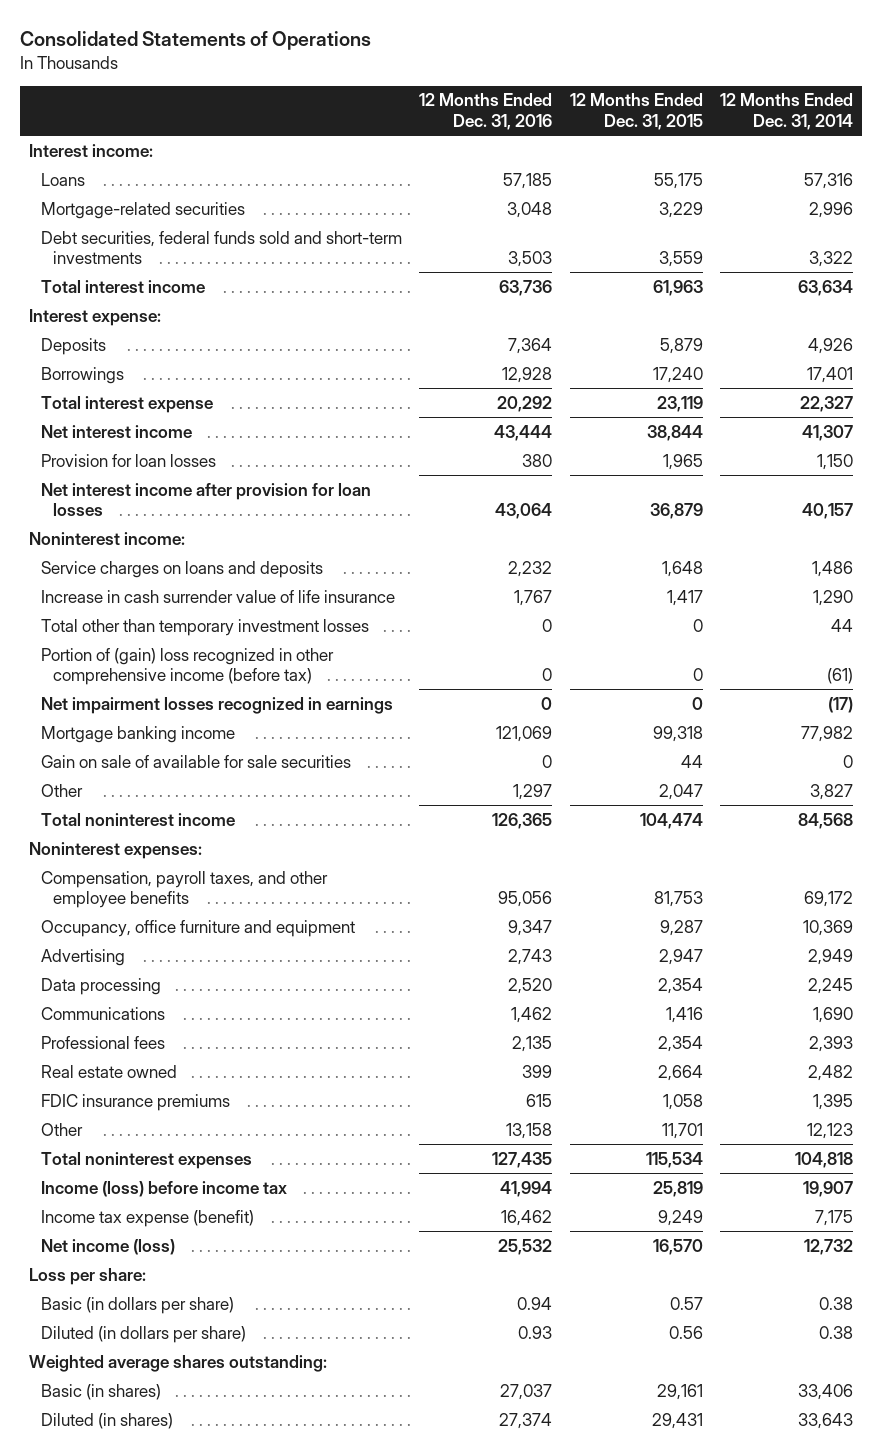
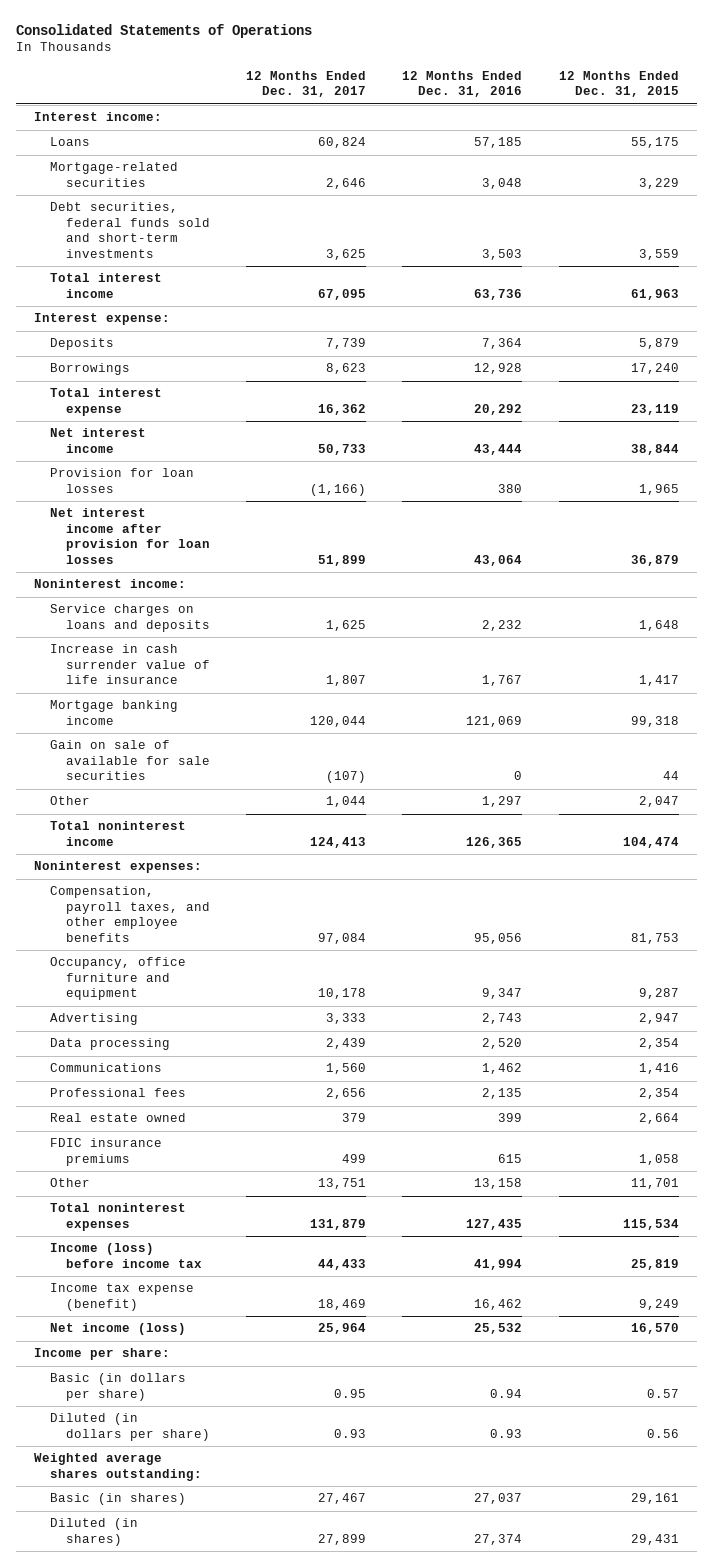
- | 12 Months Ended Dec. 31, 2016 | 12 Months Ended Dec. 31, 2015 | 12 Months Ended Dec. 31, 2014
+ | 12 Months Ended Dec. 31, 2017 | 12 Months Ended Dec. 31, 2016 | 12 Months Ended Dec. 31, 2015
- Total other than temporary investment losses | 0 | 0 | 44
- Portion of (gain) loss recognized in other comprehensive income (before tax) | 0 | 0 | (61)
- Net impairment losses recognized in earnings | 0 | 0 | (17)
- Loss per share:
+ Income per share:

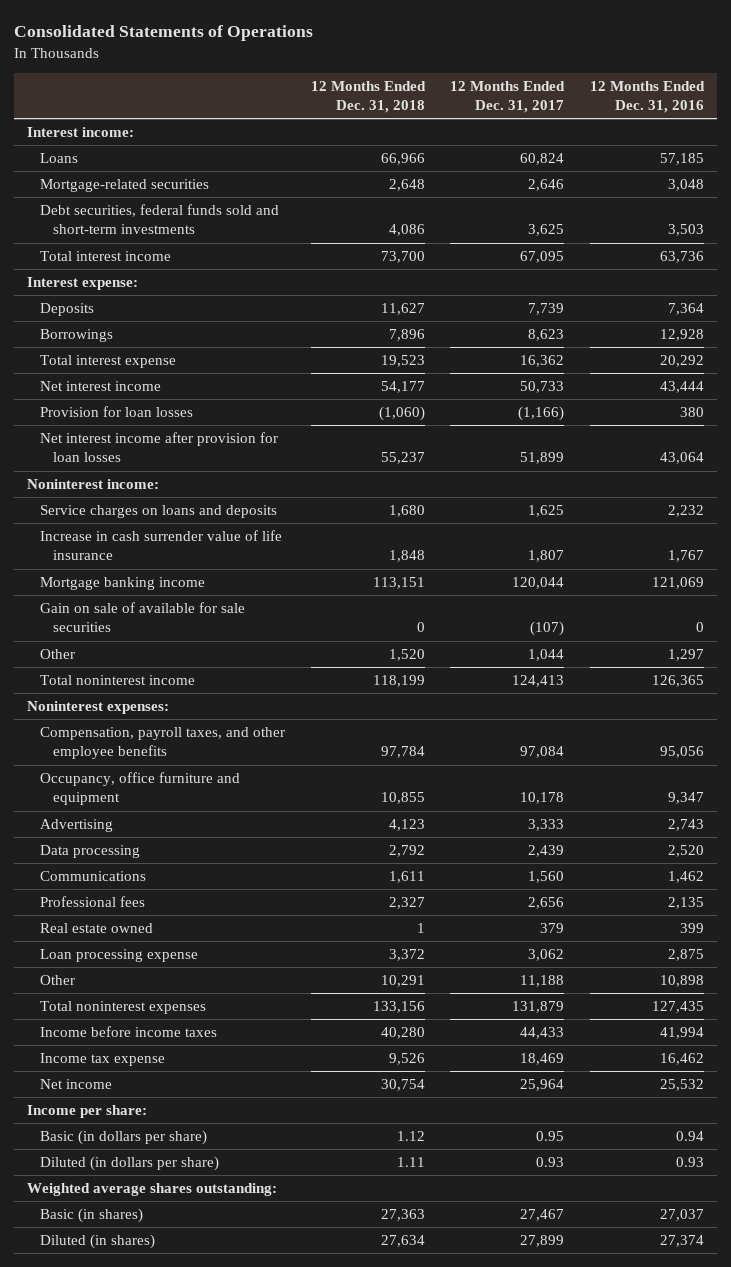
- | 12 Months Ended Dec. 31, 2017 | 12 Months Ended Dec. 31, 2016 | 12 Months Ended Dec. 31, 2015
+ | 12 Months Ended Dec. 31, 2018 | 12 Months Ended Dec. 31, 2017 | 12 Months Ended Dec. 31, 2016
- FDIC insurance premiums | 499 | 615 | 1,058
- Other | 13,751 | 13,158 | 11,701
+ Loan processing expense | 3,372 | 3,062 | 2,875
+ Other | 10,291 | 11,188 | 10,898
- Income (loss) before income tax | 44,433 | 41,994 | 25,819
- Income tax expense (benefit) | 18,469 | 16,462 | 9,249
- Net income (loss) | 25,964 | 25,532 | 16,570
+ Income before income taxes | 40,280 | 44,433 | 41,994
+ Income tax expense | 9,526 | 18,469 | 16,462
+ Net income | 30,754 | 25,964 | 25,532

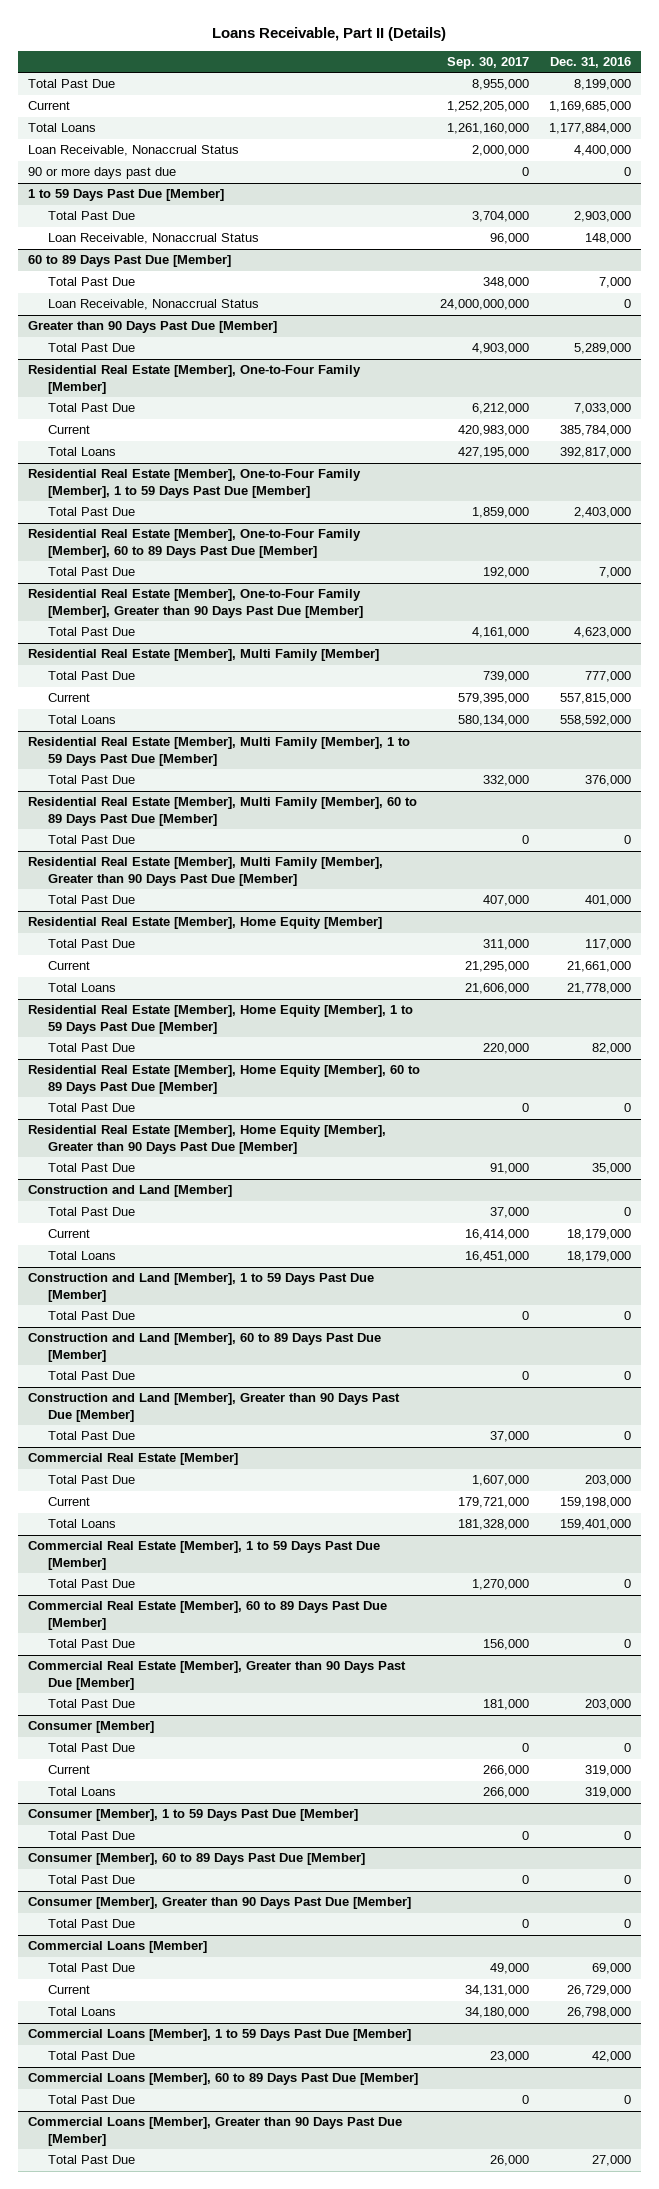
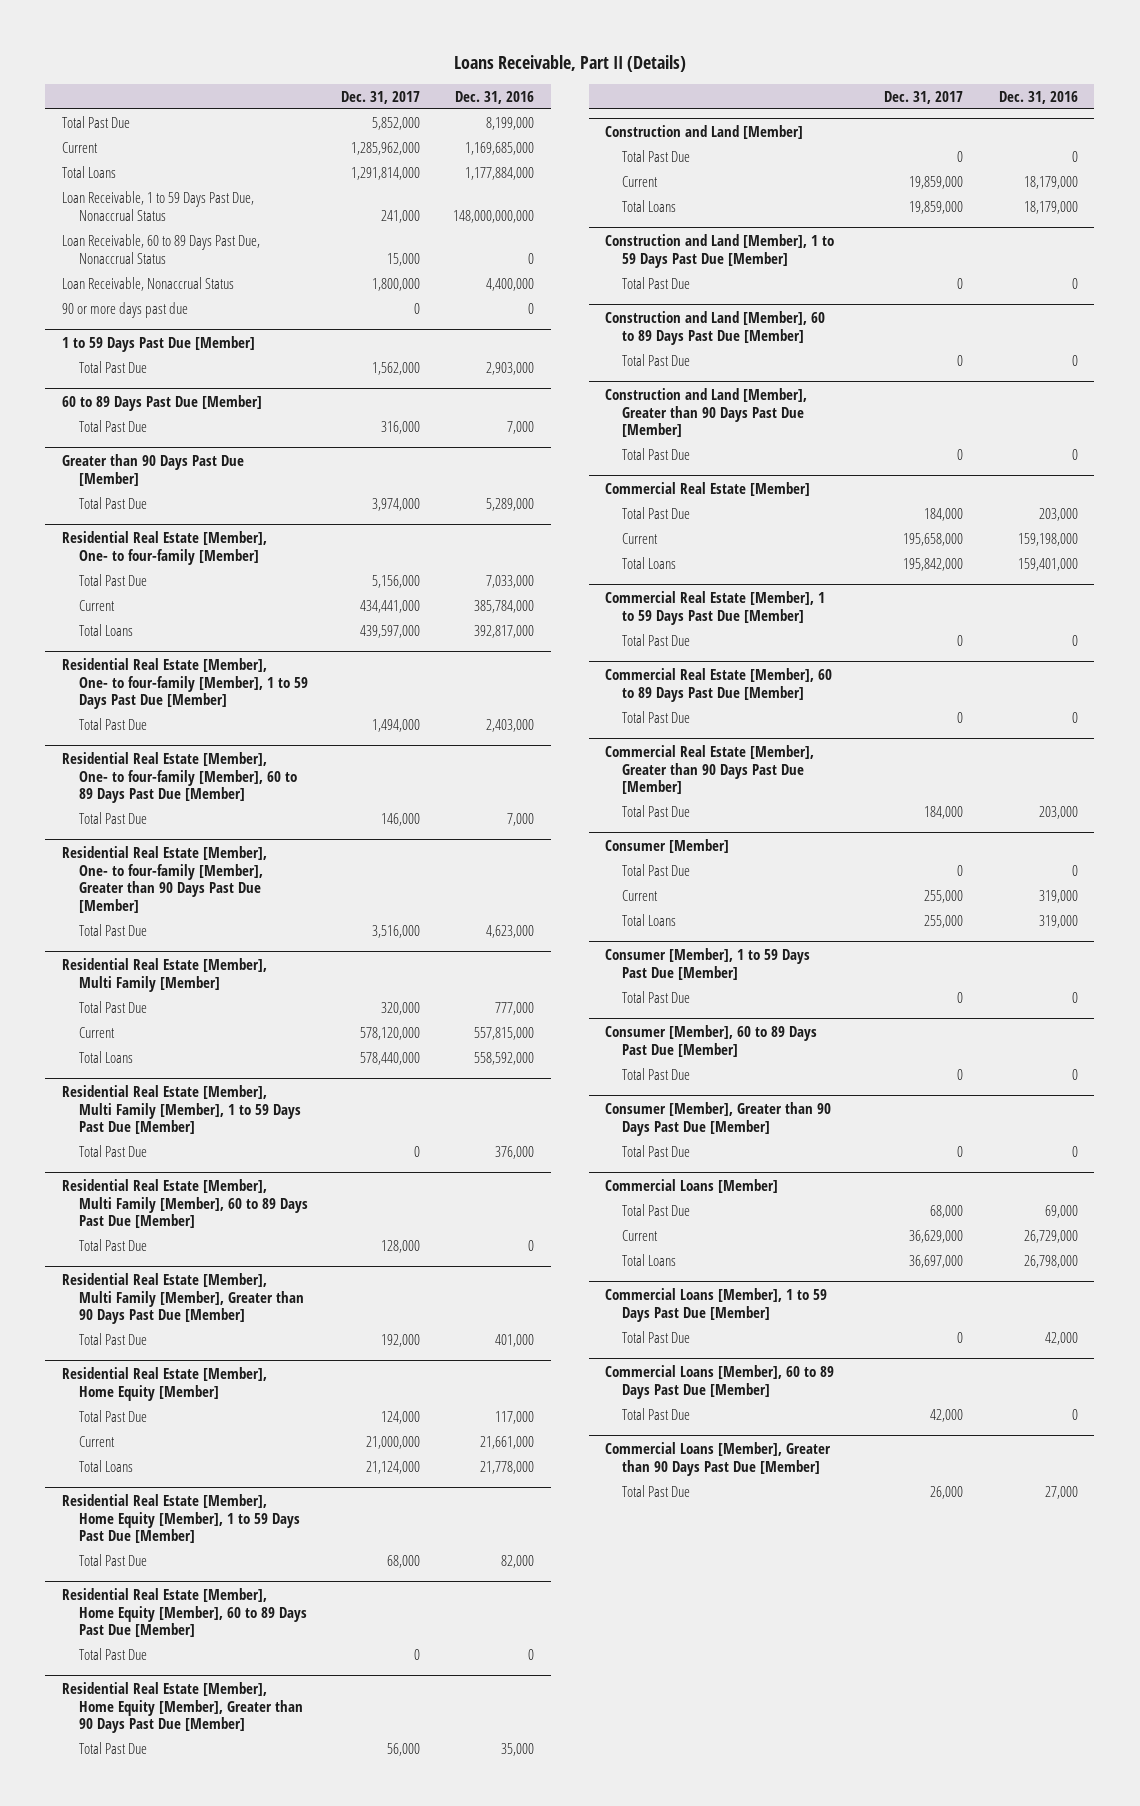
- | Sep. 30, 2017 | Dec. 31, 2016
+ | Dec. 31, 2017 | Dec. 31, 2016
+ Loan Receivable, 1 to 59 Days Past Due, Nonaccrual Status | 241,000 | 148,000,000,000
+ Loan Receivable, 60 to 89 Days Past Due, Nonaccrual Status | 15,000 | 0
@ 1 to 59 Days Past Due [Member]
- Loan Receivable, Nonaccrual Status | 96,000 | 148,000
@ 60 to 89 Days Past Due [Member]
- Loan Receivable, Nonaccrual Status | 24,000,000,000 | 0
- Residential Real Estate [Member], One-to-Four Family [Member]
+ Residential Real Estate [Member], One- to four-family [Member]
- Residential Real Estate [Member], One-to-Four Family [Member], 1 to 59 Days Past Due [Member]
+ Residential Real Estate [Member], One- to four-family [Member], 1 to 59 Days Past Due [Member]
- Residential Real Estate [Member], One-to-Four Family [Member], 60 to 89 Days Past Due [Member]
+ Residential Real Estate [Member], One- to four-family [Member], 60 to 89 Days Past Due [Member]
- Residential Real Estate [Member], One-to-Four Family [Member], Greater than 90 Days Past Due [Member]
+ Residential Real Estate [Member], One- to four-family [Member], Greater than 90 Days Past Due [Member]

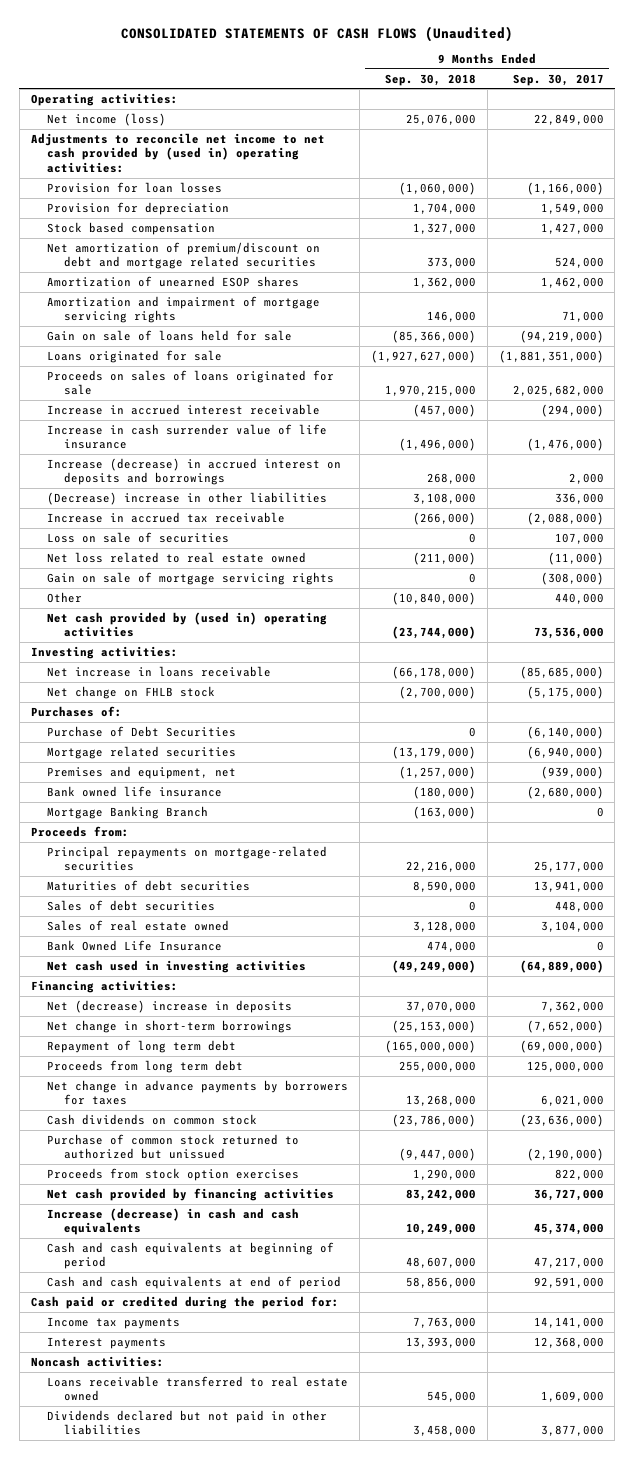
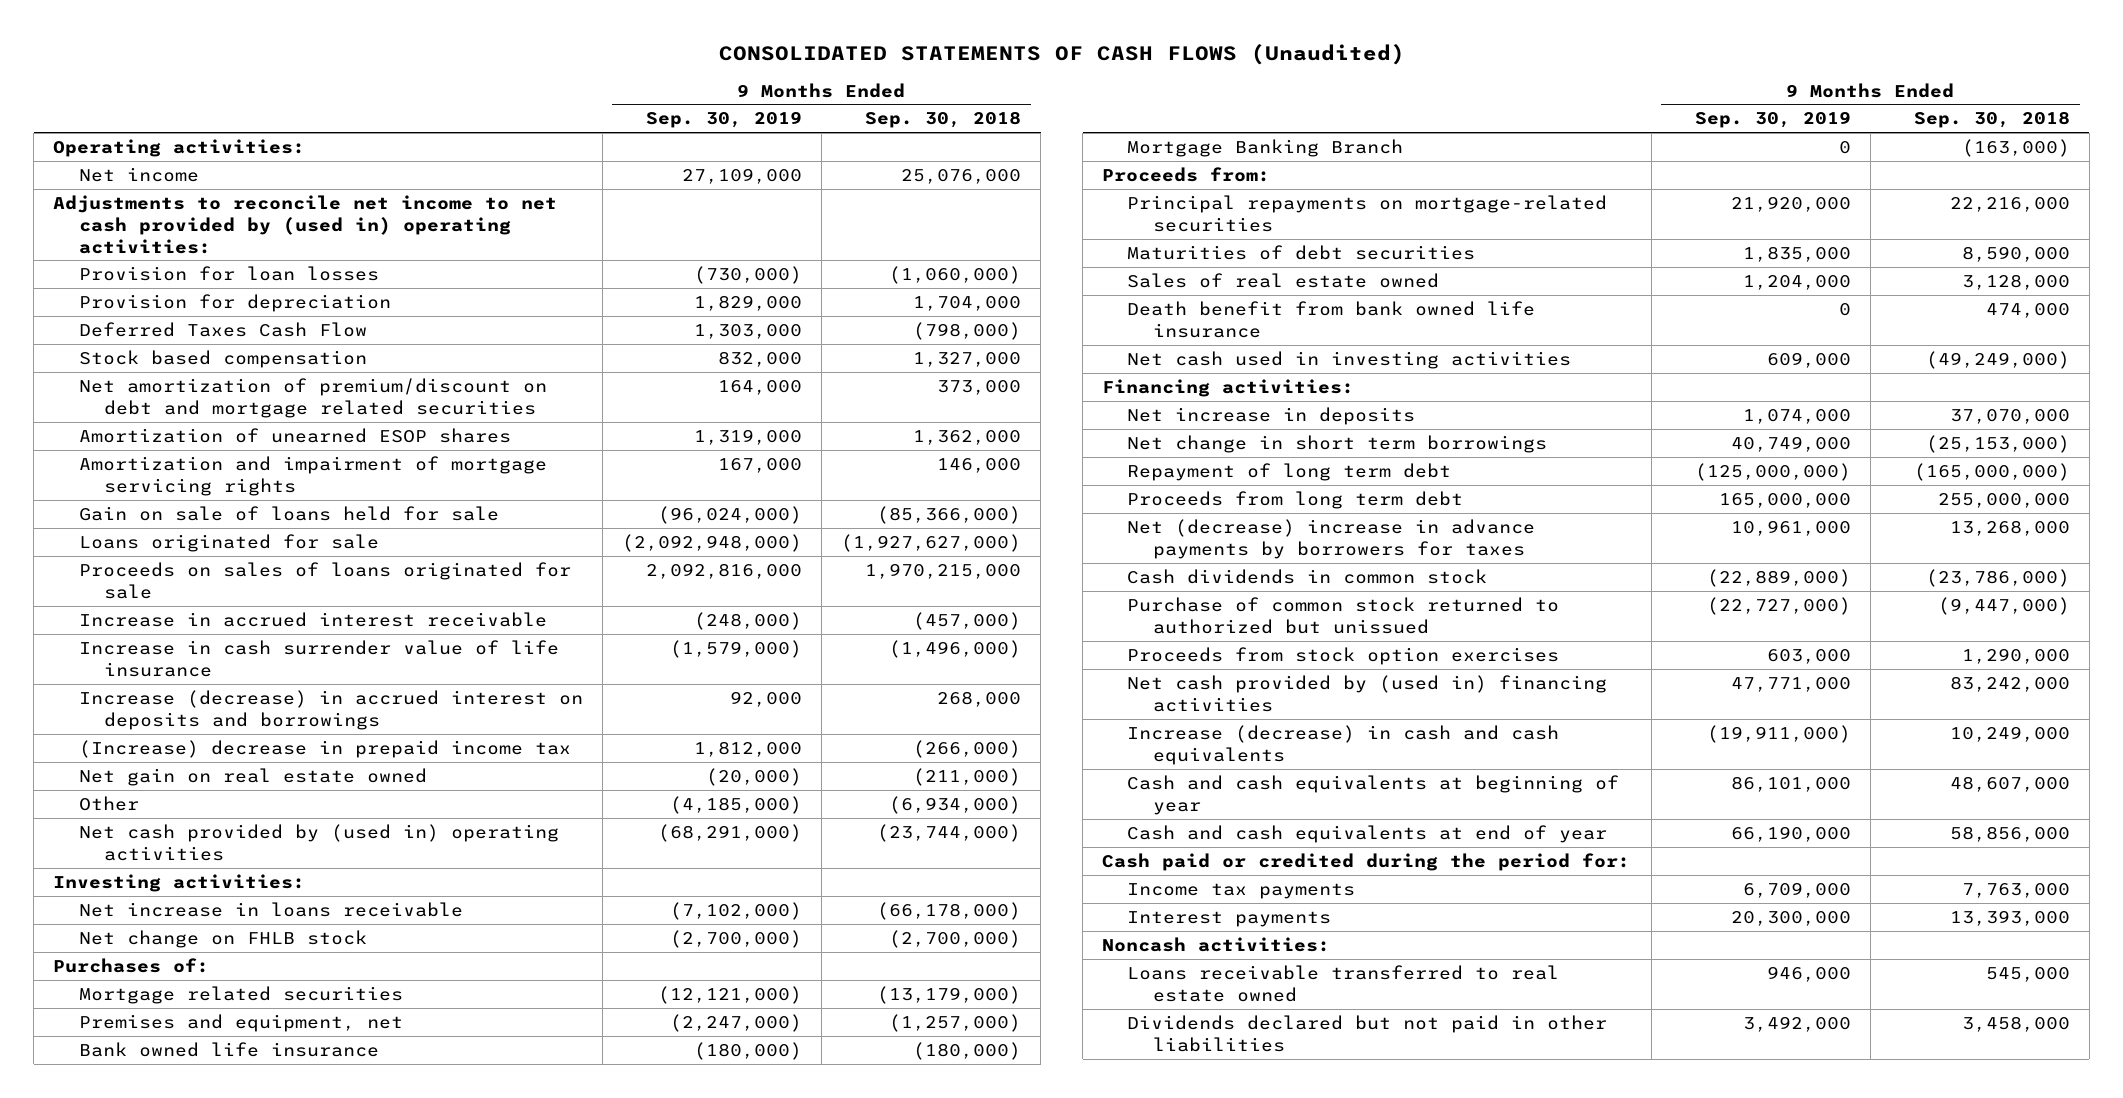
- | 9 Months Ended Sep. 30, 2018 | 9 Months Ended Sep. 30, 2017
+ | 9 Months Ended Sep. 30, 2019 | 9 Months Ended Sep. 30, 2018
- Net income (loss) | 25,076,000 | 22,849,000
+ Net income | 27,109,000 | 25,076,000
+ Deferred Taxes Cash Flow | 1,303,000 | (798,000)
- (Decrease) increase in other liabilities | 3,108,000 | 336,000
- Increase in accrued tax receivable | (266,000) | (2,088,000)
- Loss on sale of securities | 0 | 107,000
- Net loss related to real estate owned | (211,000) | (11,000)
- Gain on sale of mortgage servicing rights | 0 | (308,000)
- Other | (10,840,000) | 440,000
+ (Increase) decrease in prepaid income tax | 1,812,000 | (266,000)
+ Net gain on real estate owned | (20,000) | (211,000)
+ Other | (4,185,000) | (6,934,000)
- Purchase of Debt Securities | 0 | (6,140,000)
- Sales of debt securities | 0 | 448,000
- Bank Owned Life Insurance | 474,000 | 0
+ Death benefit from bank owned life insurance | 0 | 474,000
- Net (decrease) increase in deposits | 37,070,000 | 7,362,000
- Net change in short-term borrowings | (25,153,000) | (7,652,000)
+ Net increase in deposits | 1,074,000 | 37,070,000
+ Net change in short term borrowings | 40,749,000 | (25,153,000)
- Net change in advance payments by borrowers for taxes | 13,268,000 | 6,021,000
- Cash dividends on common stock | (23,786,000) | (23,636,000)
+ Net (decrease) increase in advance payments by borrowers for taxes | 10,961,000 | 13,268,000
+ Cash dividends in common stock | (22,889,000) | (23,786,000)
- Net cash provided by financing activities | 83,242,000 | 36,727,000
+ Net cash provided by (used in) financing activities | 47,771,000 | 83,242,000
- Cash and cash equivalents at beginning of period | 48,607,000 | 47,217,000
- Cash and cash equivalents at end of period | 58,856,000 | 92,591,000
+ Cash and cash equivalents at beginning of year | 86,101,000 | 48,607,000
+ Cash and cash equivalents at end of year | 66,190,000 | 58,856,000

